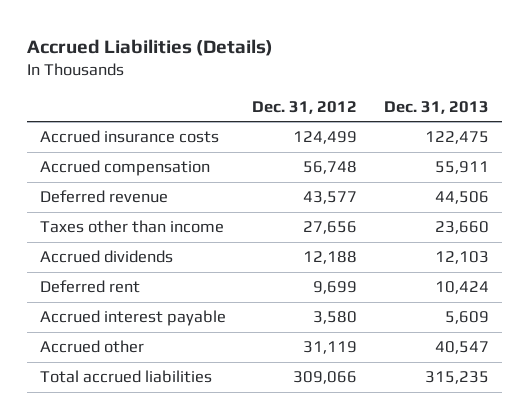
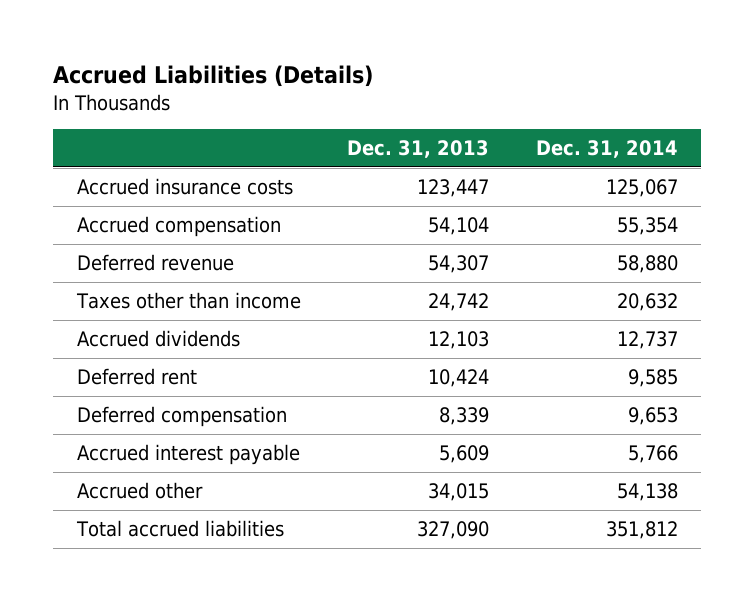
- | Dec. 31, 2012 | Dec. 31, 2013
+ | Dec. 31, 2013 | Dec. 31, 2014
- Accrued insurance costs | 124,499 | 122,475
- Accrued compensation | 56,748 | 55,911
- Deferred revenue | 43,577 | 44,506
- Taxes other than income | 27,656 | 23,660
+ Accrued insurance costs | 123,447 | 125,067
+ Accrued compensation | 54,104 | 55,354
+ Deferred revenue | 54,307 | 58,880
+ Taxes other than income | 24,742 | 20,632
+ Deferred compensation | 8,339 | 9,653
- Accrued other | 31,119 | 40,547
- Total accrued liabilities | 309,066 | 315,235
+ Accrued other | 34,015 | 54,138
+ Total accrued liabilities | 327,090 | 351,812

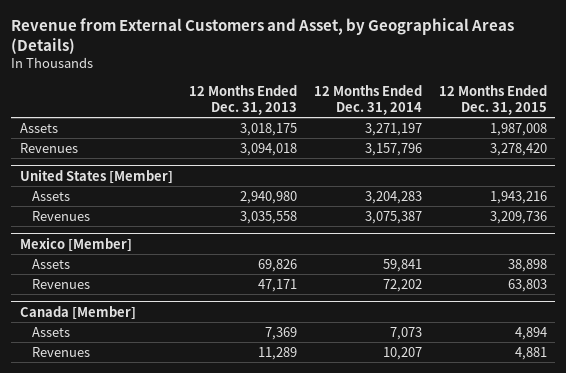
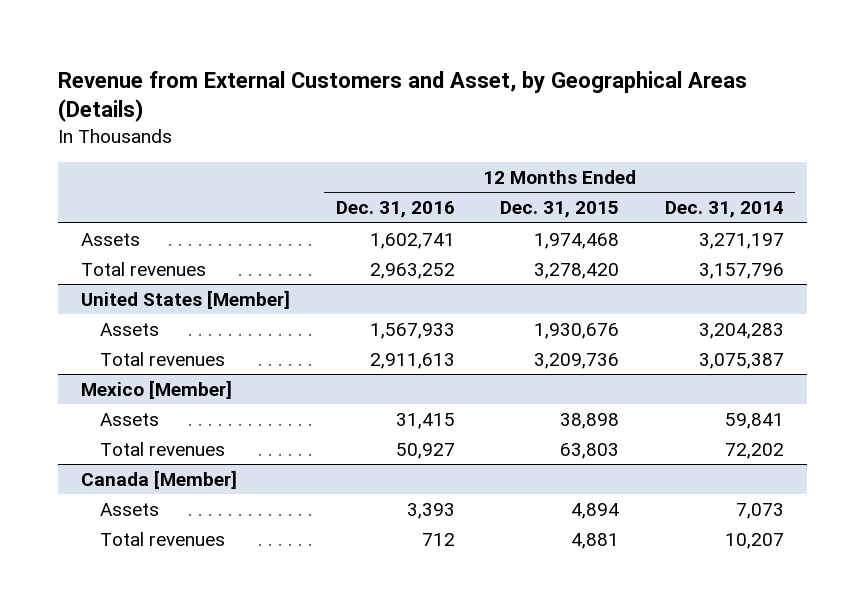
- | 12 Months Ended Dec. 31, 2013 | 12 Months Ended Dec. 31, 2014 | 12 Months Ended Dec. 31, 2015
+ | 12 Months Ended Dec. 31, 2016 | 12 Months Ended Dec. 31, 2015 | 12 Months Ended Dec. 31, 2014
- Assets | 3,018,175 | 3,271,197 | 1,987,008
- Revenues | 3,094,018 | 3,157,796 | 3,278,420
+ Assets | 1,602,741 | 1,974,468 | 3,271,197
+ Total revenues | 2,963,252 | 3,278,420 | 3,157,796
@ United States [Member]
- Assets | 2,940,980 | 3,204,283 | 1,943,216
- Revenues | 3,035,558 | 3,075,387 | 3,209,736
+ Assets | 1,567,933 | 1,930,676 | 3,204,283
+ Total revenues | 2,911,613 | 3,209,736 | 3,075,387
@ Mexico [Member]
- Revenues | 47,171 | 72,202 | 63,803
+ Total revenues | 50,927 | 63,803 | 72,202
@ Canada [Member]
- Revenues | 11,289 | 10,207 | 4,881
+ Total revenues | 712 | 4,881 | 10,207

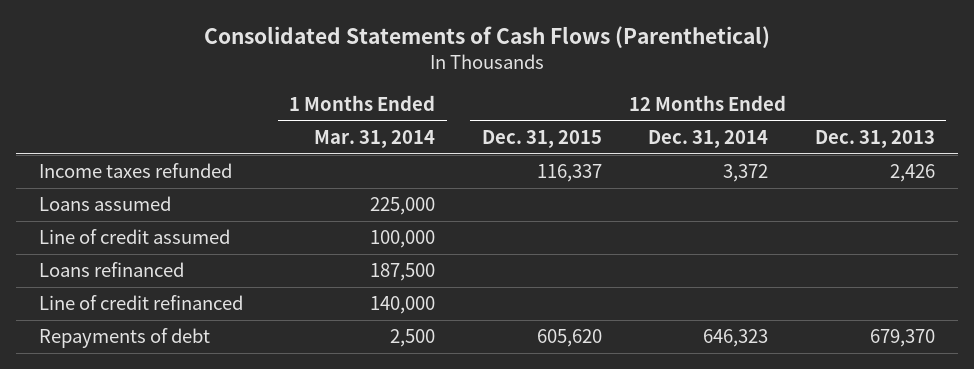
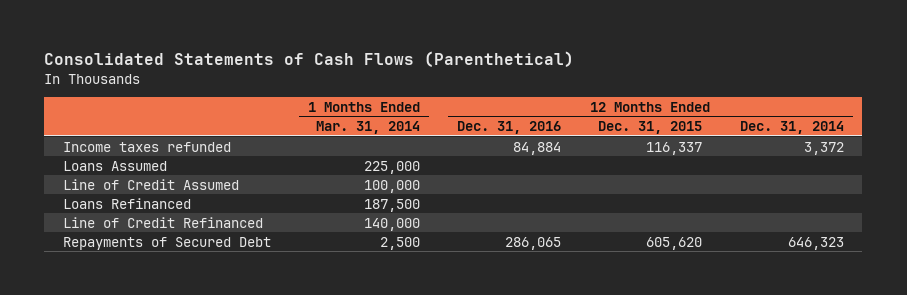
- | 1 Months Ended Mar. 31, 2014 | 12 Months Ended Dec. 31, 2015 | 12 Months Ended Dec. 31, 2014 | 12 Months Ended Dec. 31, 2013
+ | 1 Months Ended Mar. 31, 2014 | 12 Months Ended Dec. 31, 2016 | 12 Months Ended Dec. 31, 2015 | 12 Months Ended Dec. 31, 2014
- Loans assumed | 225,000 | | |
- Line of credit assumed | 100,000 | | |
- Loans refinanced | 187,500 | | |
- Line of credit refinanced | 140,000 | | |
- Repayments of debt | 2,500 | 605,620 | 646,323 | 679,370
+ Loans Assumed | 225,000 | | |
+ Line of Credit Assumed | 100,000 | | |
+ Loans Refinanced | 187,500 | | |
+ Line of Credit Refinanced | 140,000 | | |
+ Repayments of Secured Debt | 2,500 | 286,065 | 605,620 | 646,323

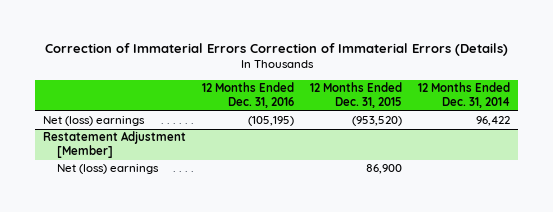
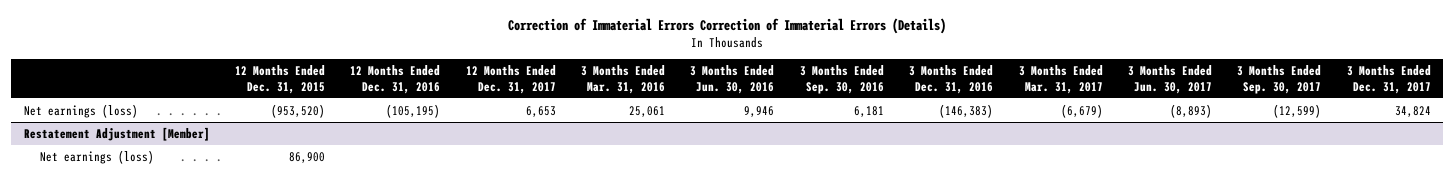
- | 12 Months Ended Dec. 31, 2016 | 12 Months Ended Dec. 31, 2015 | 12 Months Ended Dec. 31, 2014
+ | 12 Months Ended Dec. 31, 2015 | 12 Months Ended Dec. 31, 2016 | 12 Months Ended Dec. 31, 2017 | 3 Months Ended Mar. 31, 2016 | 3 Months Ended Jun. 30, 2016 | 3 Months Ended Sep. 30, 2016 | 3 Months Ended Dec. 31, 2016 | 3 Months Ended Mar. 31, 2017 | 3 Months Ended Jun. 30, 2017 | 3 Months Ended Sep. 30, 2017 | 3 Months Ended Dec. 31, 2017
- Net (loss) earnings | (105,195) | (953,520) | 96,422
+ Net earnings (loss) | (953,520) | (105,195) | 6,653 | 25,061 | 9,946 | 6,181 | (146,383) | (6,679) | (8,893) | (12,599) | 34,824
@ Restatement Adjustment [Member]
- Net (loss) earnings | | 86,900 |
+ Net earnings (loss) | 86,900 | | | | | | | | | |

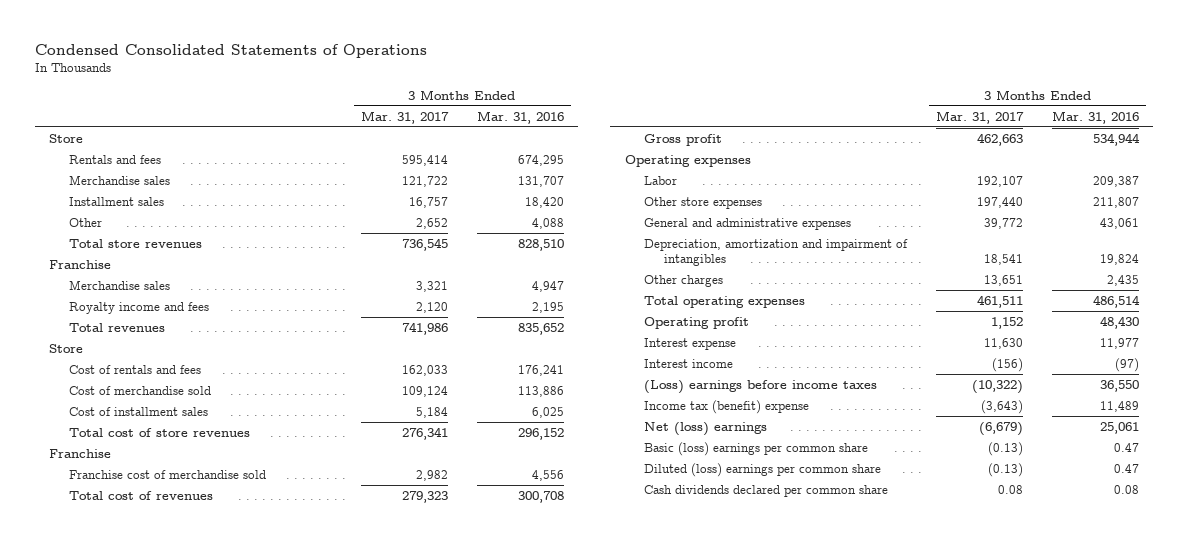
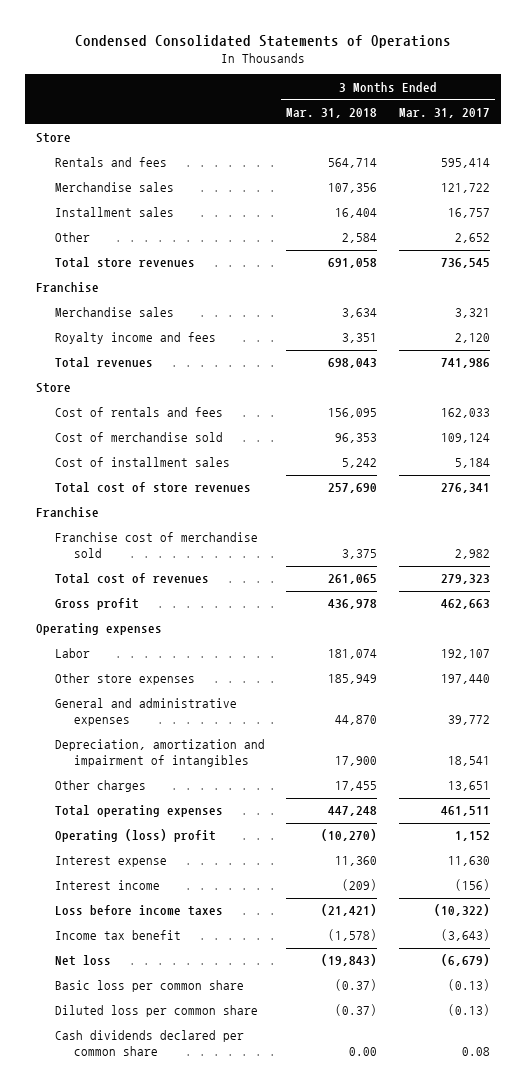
- | 3 Months Ended Mar. 31, 2017 | 3 Months Ended Mar. 31, 2016
+ | 3 Months Ended Mar. 31, 2018 | 3 Months Ended Mar. 31, 2017
- Operating profit | 1,152 | 48,430
+ Operating (loss) profit | (10,270) | 1,152
- (Loss) earnings before income taxes | (10,322) | 36,550
- Income tax (benefit) expense | (3,643) | 11,489
- Net (loss) earnings | (6,679) | 25,061
- Basic (loss) earnings per common share | (0.13) | 0.47
- Diluted (loss) earnings per common share | (0.13) | 0.47
+ Loss before income taxes | (21,421) | (10,322)
+ Income tax benefit | (1,578) | (3,643)
+ Net loss | (19,843) | (6,679)
+ Basic loss per common share | (0.37) | (0.13)
+ Diluted loss per common share | (0.37) | (0.13)

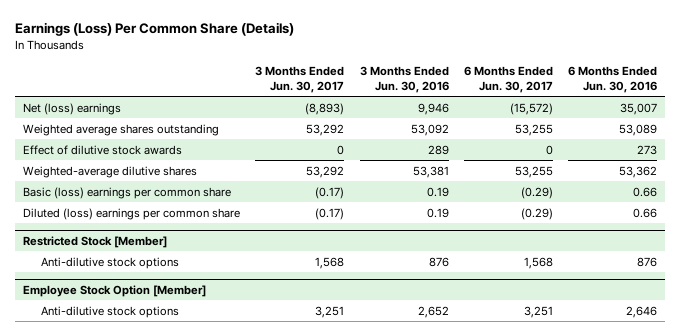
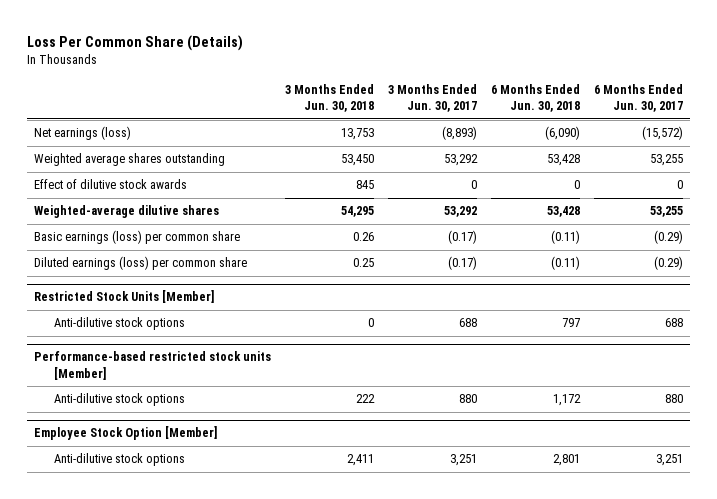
- Earnings (Loss) Per Common Share (Details)
+ Loss Per Common Share (Details)
- | 3 Months Ended Jun. 30, 2017 | 3 Months Ended Jun. 30, 2016 | 6 Months Ended Jun. 30, 2017 | 6 Months Ended Jun. 30, 2016
+ | 3 Months Ended Jun. 30, 2018 | 3 Months Ended Jun. 30, 2017 | 6 Months Ended Jun. 30, 2018 | 6 Months Ended Jun. 30, 2017
- Net (loss) earnings | (8,893) | 9,946 | (15,572) | 35,007
+ Net earnings (loss) | 13,753 | (8,893) | (6,090) | (15,572)
- Basic (loss) earnings per common share | (0.17) | 0.19 | (0.29) | 0.66
- Diluted (loss) earnings per common share | (0.17) | 0.19 | (0.29) | 0.66
- Restricted Stock [Member]
- Anti-dilutive stock options | 1,568 | 876 | 1,568 | 876
+ Basic earnings (loss) per common share | 0.26 | (0.17) | (0.11) | (0.29)
+ Diluted earnings (loss) per common share | 0.25 | (0.17) | (0.11) | (0.29)
+ Restricted Stock Units [Member]
+ Anti-dilutive stock options | 0 | 688 | 797 | 688
+ Performance-based restricted stock units [Member]
+ Anti-dilutive stock options | 222 | 880 | 1,172 | 880

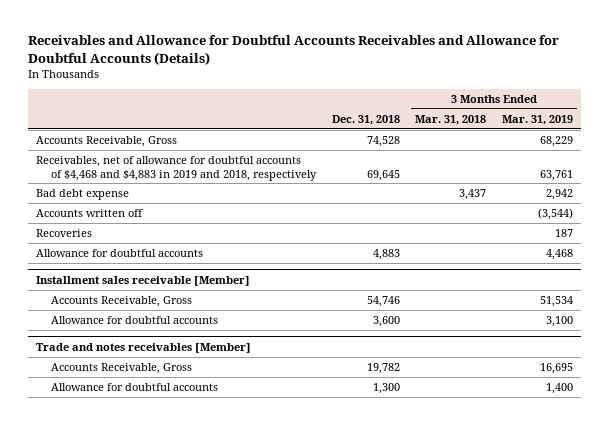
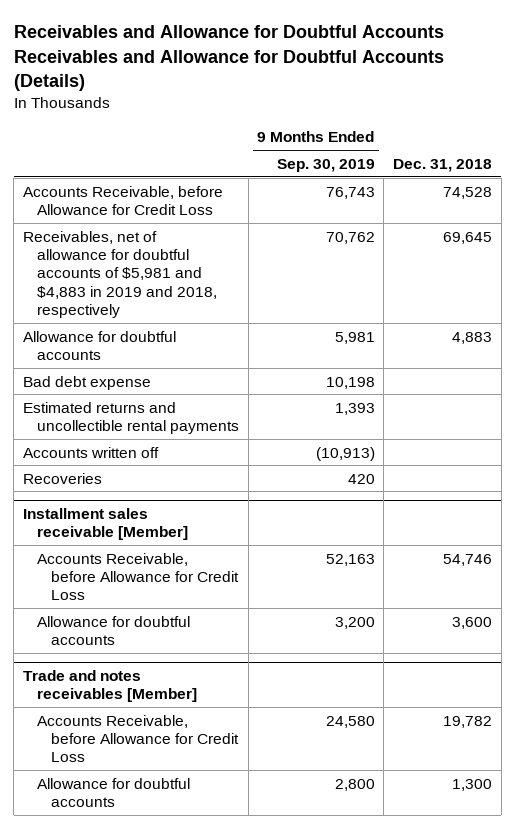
- | Dec. 31, 2018 | 3 Months Ended Mar. 31, 2018 | 3 Months Ended Mar. 31, 2019
+ | 9 Months Ended Sep. 30, 2019 | Dec. 31, 2018
- Accounts Receivable, Gross | 74,528 | | 68,229
- Receivables, net of allowance for doubtful accounts of $4,468 and $4,883 in 2019 and 2018, respectively | 69,645 | | 63,761
+ Accounts Receivable, before Allowance for Credit Loss | 76,743 | 74,528
+ Receivables, net of allowance for doubtful accounts of $5,981 and $4,883 in 2019 and 2018, respectively | 70,762 | 69,645
moved up: Allowance for doubtful accounts | 5,981 | 4,883
+ Estimated returns and uncollectible rental payments | 1,393 |
@ Installment sales receivable [Member]
- Accounts Receivable, Gross | 54,746 | | 51,534
+ Accounts Receivable, before Allowance for Credit Loss | 52,163 | 54,746
@ Trade and notes receivables [Member]
- Accounts Receivable, Gross | 19,782 | | 16,695
+ Accounts Receivable, before Allowance for Credit Loss | 24,580 | 19,782

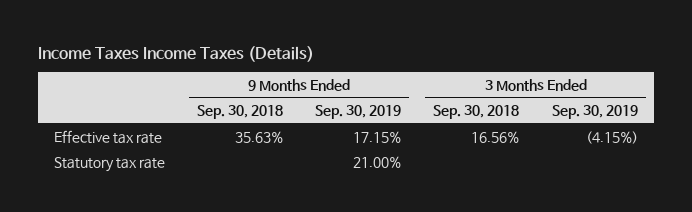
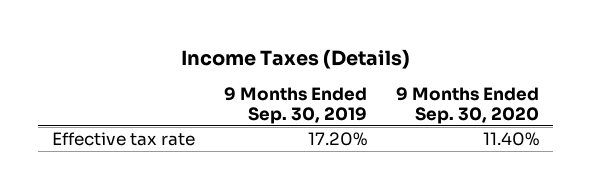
- Income Taxes Income Taxes (Details)
+ Income Taxes (Details)
- | 9 Months Ended Sep. 30, 2018 | 9 Months Ended Sep. 30, 2019 | 3 Months Ended Sep. 30, 2018 | 3 Months Ended Sep. 30, 2019
+ | 9 Months Ended Sep. 30, 2019 | 9 Months Ended Sep. 30, 2020
- Effective tax rate | 35.63% | 17.15% | 16.56% | (4.15%)
- Statutory tax rate | | 21.00% | |
+ Effective tax rate | 17.20% | 11.40%

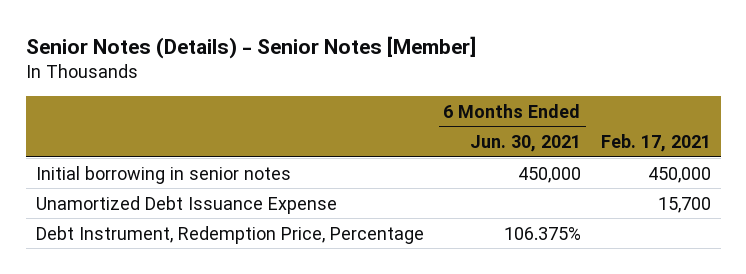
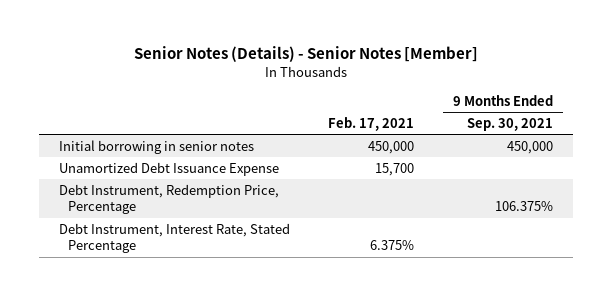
- | 6 Months Ended Jun. 30, 2021 | Feb. 17, 2021
+ | Feb. 17, 2021 | 9 Months Ended Sep. 30, 2021
+ Debt Instrument, Interest Rate, Stated Percentage | 6.375% |

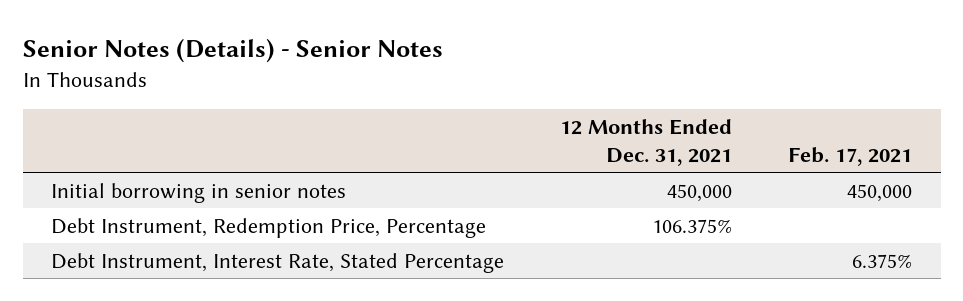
- Senior Notes (Details) - Senior Notes [Member]
+ Senior Notes (Details) - Senior Notes
- | Feb. 17, 2021 | 9 Months Ended Sep. 30, 2021
+ | 12 Months Ended Dec. 31, 2021 | Feb. 17, 2021
- Unamortized Debt Issuance Expense | 15,700 |

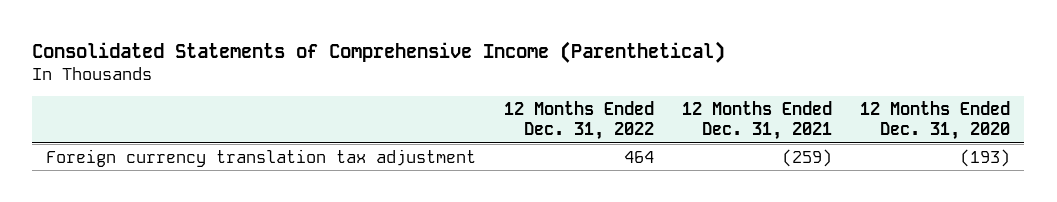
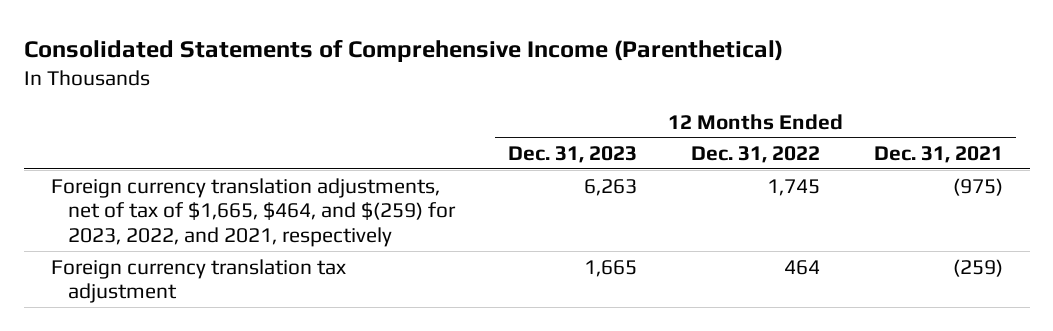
- | 12 Months Ended Dec. 31, 2022 | 12 Months Ended Dec. 31, 2021 | 12 Months Ended Dec. 31, 2020
+ | 12 Months Ended Dec. 31, 2023 | 12 Months Ended Dec. 31, 2022 | 12 Months Ended Dec. 31, 2021
+ Foreign currency translation adjustments, net of tax of $1,665, $464, and $(259) for 2023, 2022, and 2021, respectively | 6,263 | 1,745 | (975)

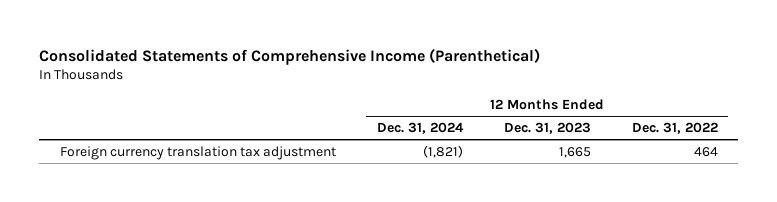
- | 12 Months Ended Dec. 31, 2023 | 12 Months Ended Dec. 31, 2022 | 12 Months Ended Dec. 31, 2021
+ | 12 Months Ended Dec. 31, 2024 | 12 Months Ended Dec. 31, 2023 | 12 Months Ended Dec. 31, 2022
- Foreign currency translation adjustments, net of tax of $1,665, $464, and $(259) for 2023, 2022, and 2021, respectively | 6,263 | 1,745 | (975)

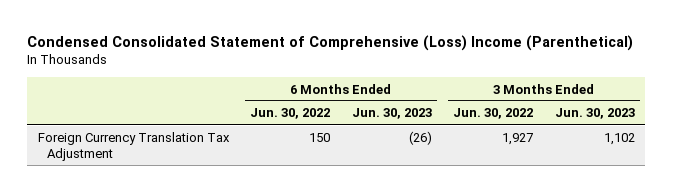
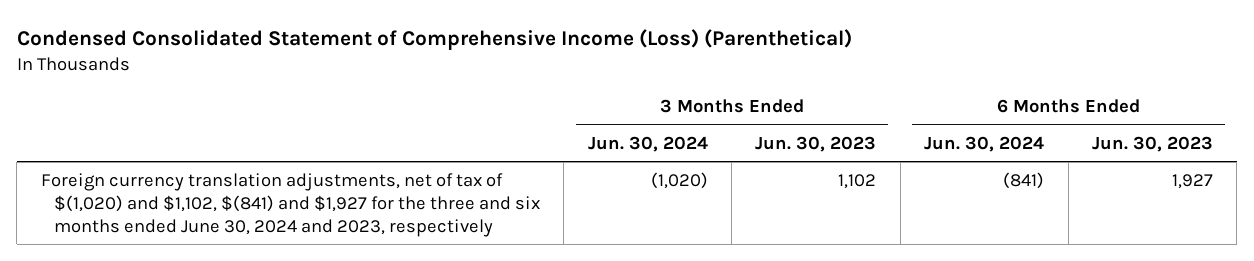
- Condensed Consolidated Statement of Comprehensive (Loss) Income (Parenthetical)
+ Condensed Consolidated Statement of Comprehensive Income (Loss) (Parenthetical)
- | 6 Months Ended Jun. 30, 2022 | 6 Months Ended Jun. 30, 2023 | 3 Months Ended Jun. 30, 2022 | 3 Months Ended Jun. 30, 2023
+ | 3 Months Ended Jun. 30, 2024 | 3 Months Ended Jun. 30, 2023 | 6 Months Ended Jun. 30, 2024 | 6 Months Ended Jun. 30, 2023
- Foreign Currency Translation Tax Adjustment | 150 | (26) | 1,927 | 1,102
+ Foreign currency translation adjustments, net of tax of $(1,020) and $1,102, $(841) and $1,927 for the three and six months ended June 30, 2024 and 2023, respectively | (1,020) | 1,102 | (841) | 1,927

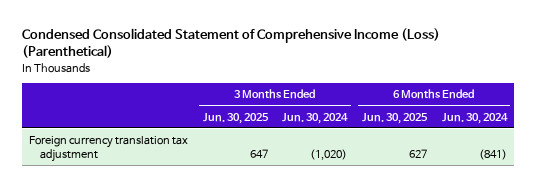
- | 3 Months Ended Jun. 30, 2024 | 3 Months Ended Jun. 30, 2023 | 6 Months Ended Jun. 30, 2024 | 6 Months Ended Jun. 30, 2023
+ | 3 Months Ended Jun. 30, 2025 | 3 Months Ended Jun. 30, 2024 | 6 Months Ended Jun. 30, 2025 | 6 Months Ended Jun. 30, 2024
- Foreign currency translation adjustments, net of tax of $(1,020) and $1,102, $(841) and $1,927 for the three and six months ended June 30, 2024 and 2023, respectively | (1,020) | 1,102 | (841) | 1,927
+ Foreign currency translation tax adjustment | 647 | (1,020) | 627 | (841)

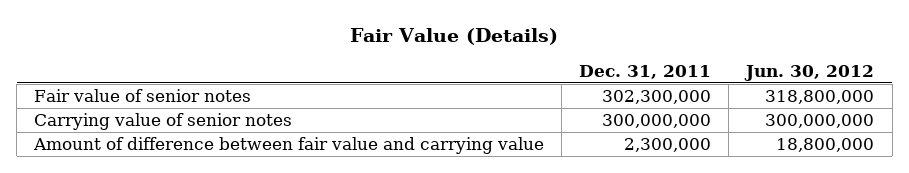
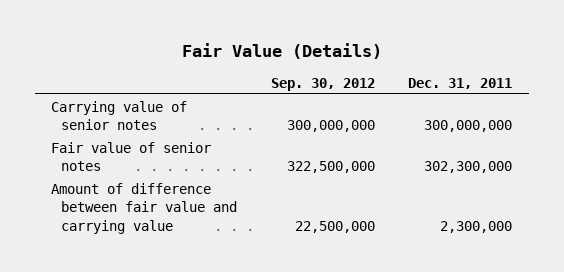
- | Dec. 31, 2011 | Jun. 30, 2012
+ | Sep. 30, 2012 | Dec. 31, 2011
moved down: Fair value of senior notes | 322,500,000 | 302,300,000

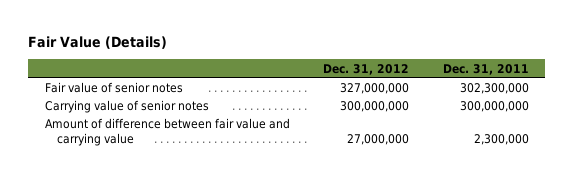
- | Sep. 30, 2012 | Dec. 31, 2011
+ | Dec. 31, 2012 | Dec. 31, 2011
moved down: Carrying value of senior notes | 300,000,000 | 300,000,000

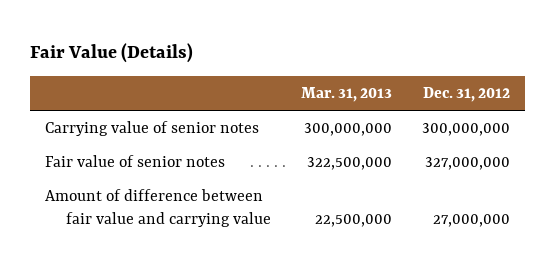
- | Dec. 31, 2012 | Dec. 31, 2011
+ | Mar. 31, 2013 | Dec. 31, 2012
moved down: Fair value of senior notes | 322,500,000 | 327,000,000

